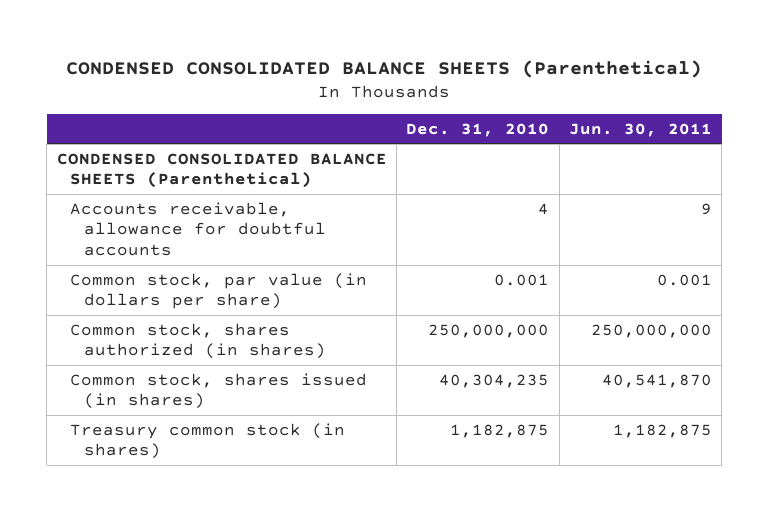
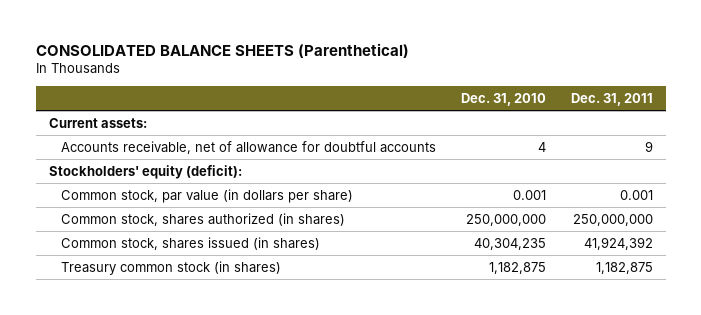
- CONDENSED CONSOLIDATED BALANCE SHEETS (Parenthetical)
+ CONSOLIDATED BALANCE SHEETS (Parenthetical)
- | Dec. 31, 2010 | Jun. 30, 2011
+ | Dec. 31, 2010 | Dec. 31, 2011
- CONDENSED CONSOLIDATED BALANCE SHEETS (Parenthetical)
- Accounts receivable, allowance for doubtful accounts | 4 | 9
+ Current assets:
+ Accounts receivable, net of allowance for doubtful accounts | 4 | 9
+ Stockholders' equity (deficit):

